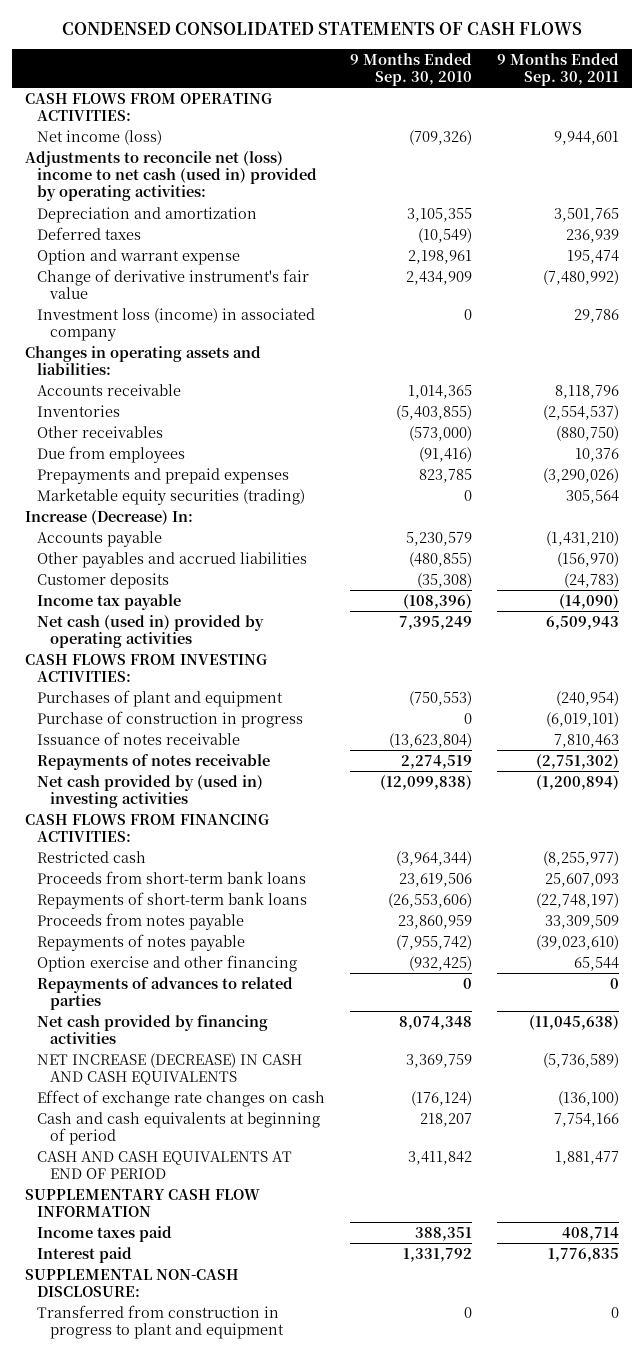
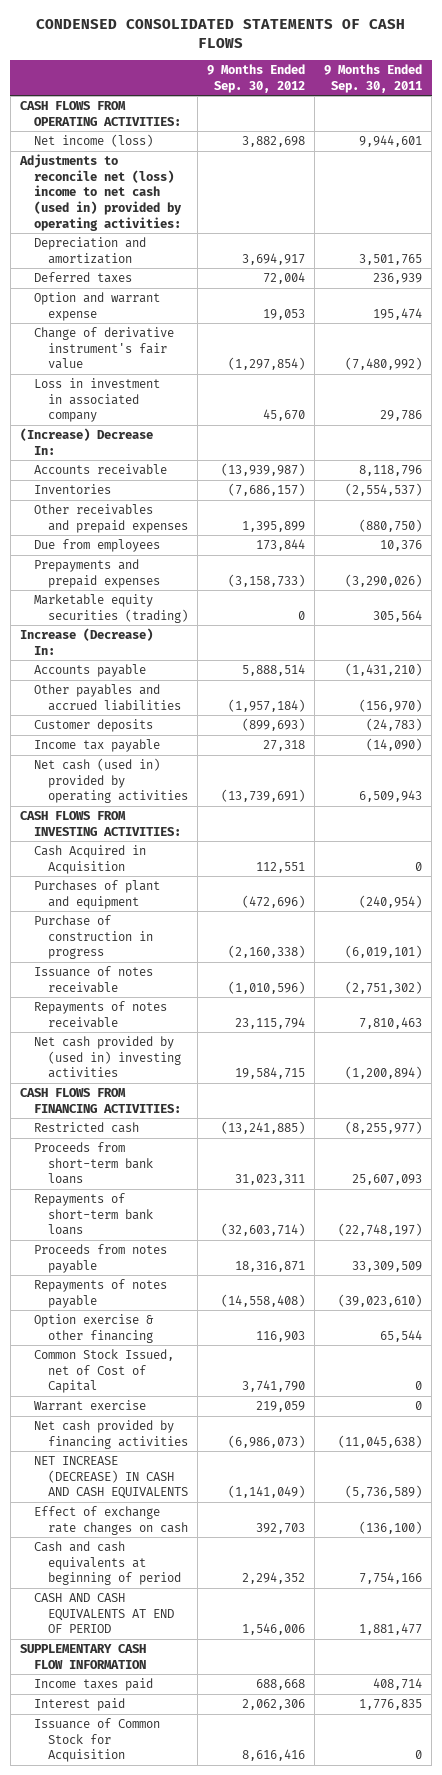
- | 9 Months Ended Sep. 30, 2010 | 9 Months Ended Sep. 30, 2011
+ | 9 Months Ended Sep. 30, 2012 | 9 Months Ended Sep. 30, 2011
- Investment loss (income) in associated company | 0 | 29,786
- Changes in operating assets and liabilities:
+ Loss in investment in associated company | 45,670 | 29,786
+ (Increase) Decrease In:
- Other receivables | (573,000) | (880,750)
+ Other receivables and prepaid expenses | 1,395,899 | (880,750)
+ Cash Acquired in Acquisition | 112,551 | 0
- Issuance of notes receivable | (13,623,804) | 7,810,463
- Repayments of notes receivable | 2,274,519 | (2,751,302)
+ Issuance of notes receivable | (1,010,596) | (2,751,302)
+ Repayments of notes receivable | 23,115,794 | 7,810,463
- Option exercise and other financing | (932,425) | 65,544
- Repayments of advances to related parties | 0 | 0
+ Option exercise & other financing | 116,903 | 65,544
+ Common Stock Issued, net of Cost of Capital | 3,741,790 | 0
+ Warrant exercise | 219,059 | 0
- SUPPLEMENTAL NON-CASH DISCLOSURE:
- Transferred from construction in progress to plant and equipment | 0 | 0
+ Issuance of Common Stock for Acquisition | 8,616,416 | 0

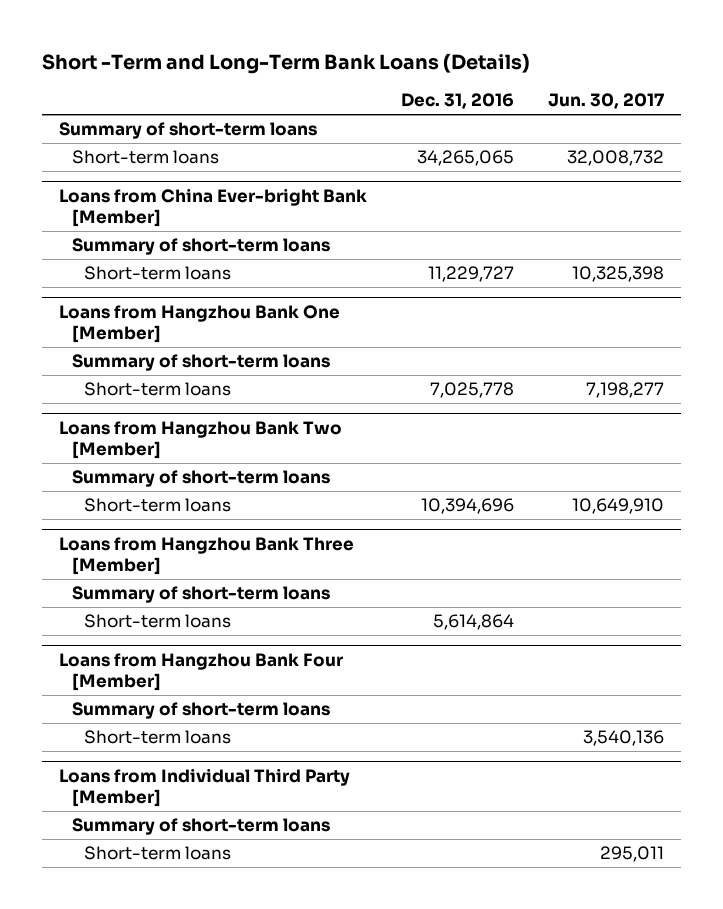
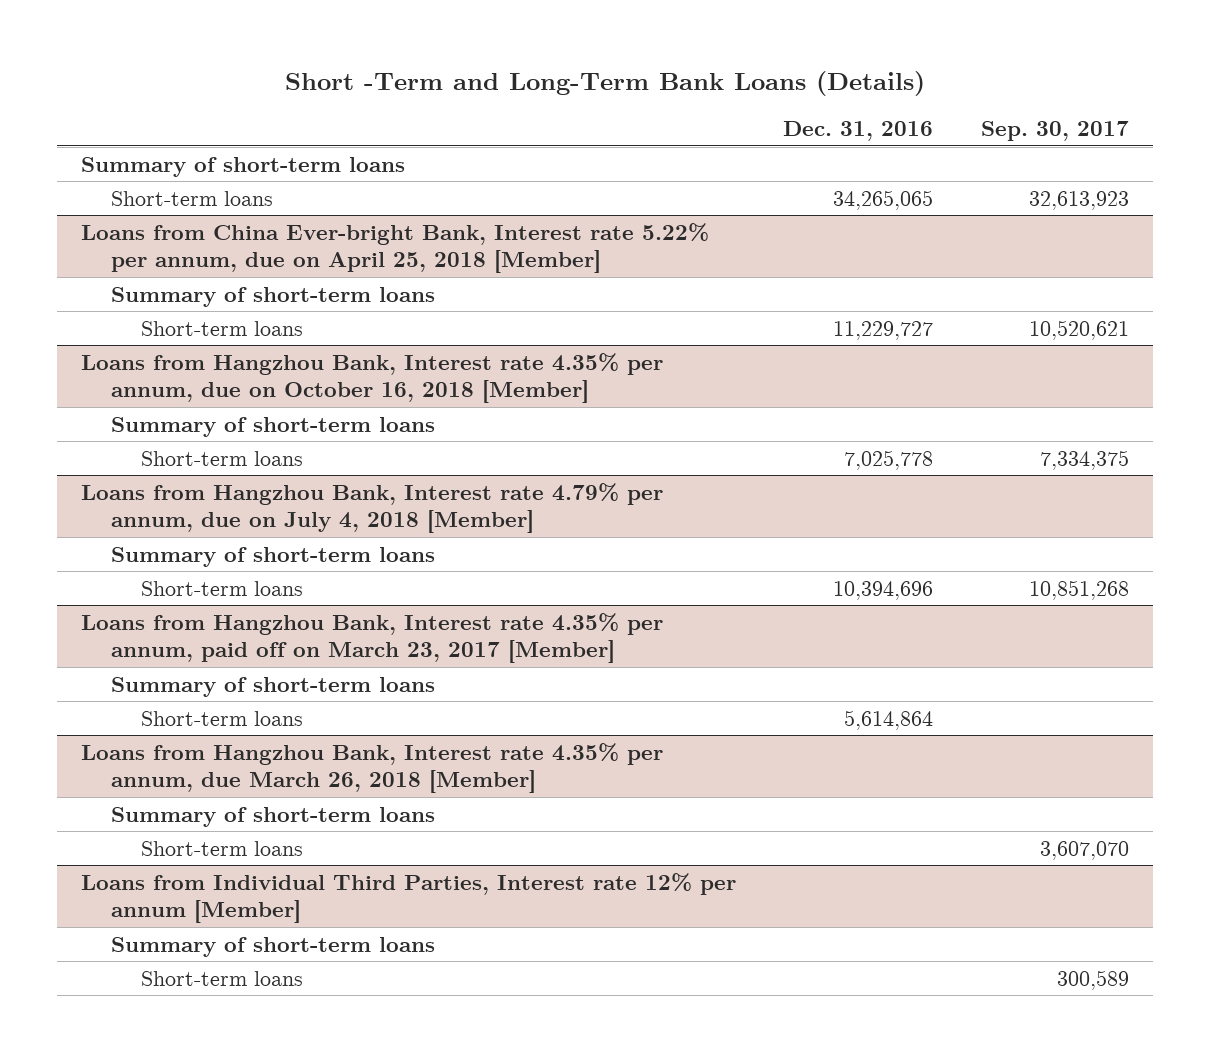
- | Dec. 31, 2016 | Jun. 30, 2017
+ | Dec. 31, 2016 | Sep. 30, 2017
- Loans from China Ever-bright Bank [Member]
+ Loans from China Ever-bright Bank, Interest rate 5.22% per annum, due on April 25, 2018 [Member]
- Loans from Hangzhou Bank One [Member]
+ Loans from Hangzhou Bank, Interest rate 4.35% per annum, due on October 16, 2018 [Member]
- Loans from Hangzhou Bank Two [Member]
+ Loans from Hangzhou Bank, Interest rate 4.79% per annum, due on July 4, 2018 [Member]
- Loans from Hangzhou Bank Three [Member]
+ Loans from Hangzhou Bank, Interest rate 4.35% per annum, paid off on March 23, 2017 [Member]
- Loans from Hangzhou Bank Four [Member]
+ Loans from Hangzhou Bank, Interest rate 4.35% per annum, due March 26, 2018 [Member]
- Loans from Individual Third Party [Member]
+ Loans from Individual Third Parties, Interest rate 12% per annum [Member]

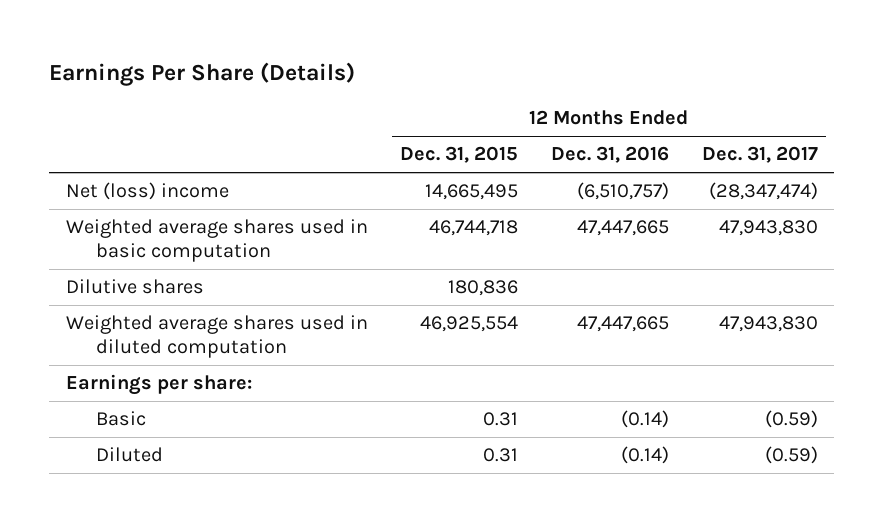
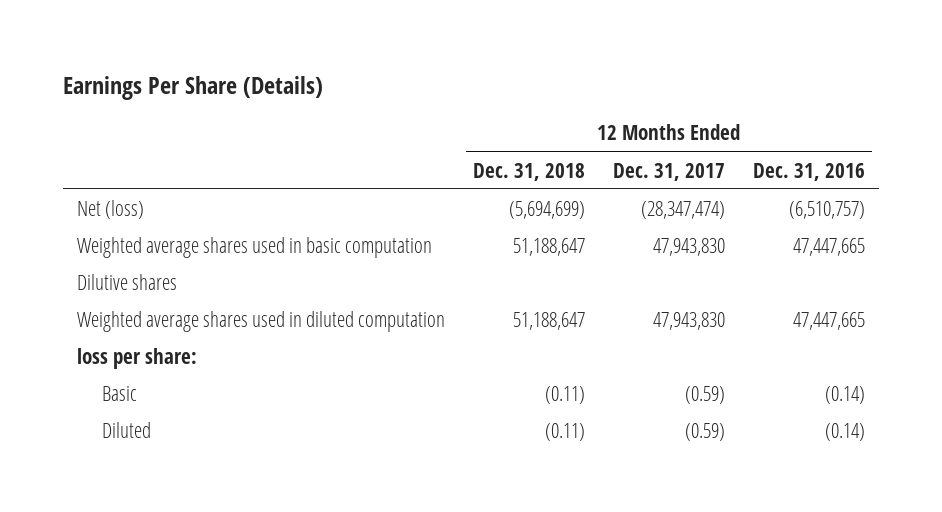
- | 12 Months Ended Dec. 31, 2015 | 12 Months Ended Dec. 31, 2016 | 12 Months Ended Dec. 31, 2017
+ | 12 Months Ended Dec. 31, 2018 | 12 Months Ended Dec. 31, 2017 | 12 Months Ended Dec. 31, 2016
- Net (loss) income | 14,665,495 | (6,510,757) | (28,347,474)
+ Net (loss) | (5,694,699) | (28,347,474) | (6,510,757)
- Earnings per share:
+ loss per share:

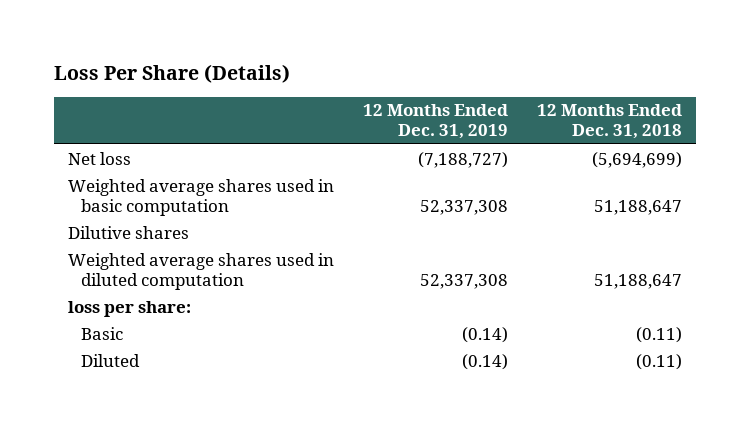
- Earnings Per Share (Details)
+ Loss Per Share (Details)
- | 12 Months Ended Dec. 31, 2018 | 12 Months Ended Dec. 31, 2017 | 12 Months Ended Dec. 31, 2016
+ | 12 Months Ended Dec. 31, 2019 | 12 Months Ended Dec. 31, 2018
- Net (loss) | (5,694,699) | (28,347,474) | (6,510,757)
+ Net loss | (7,188,727) | (5,694,699)

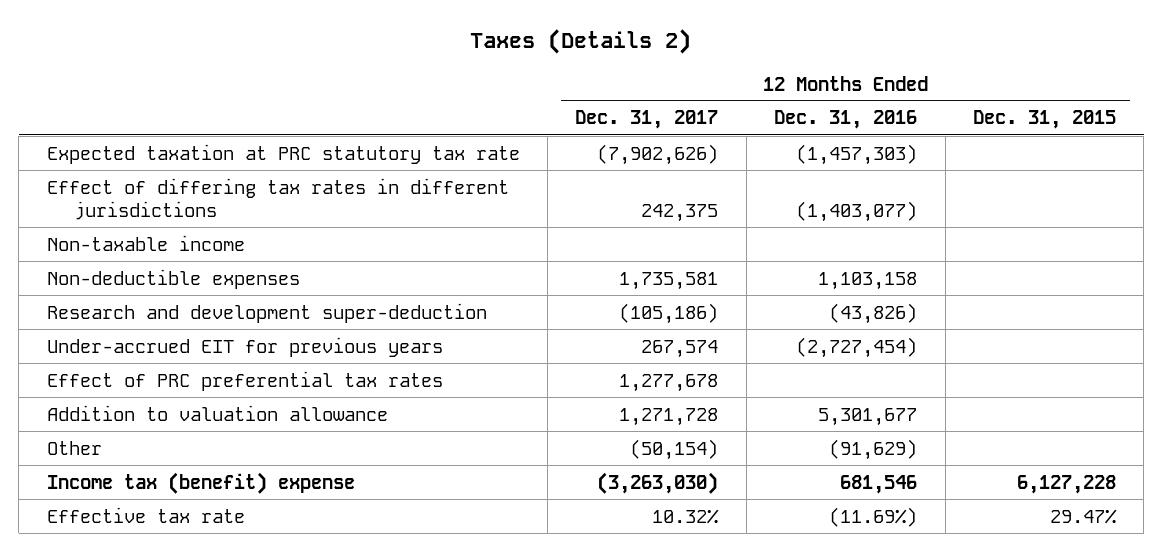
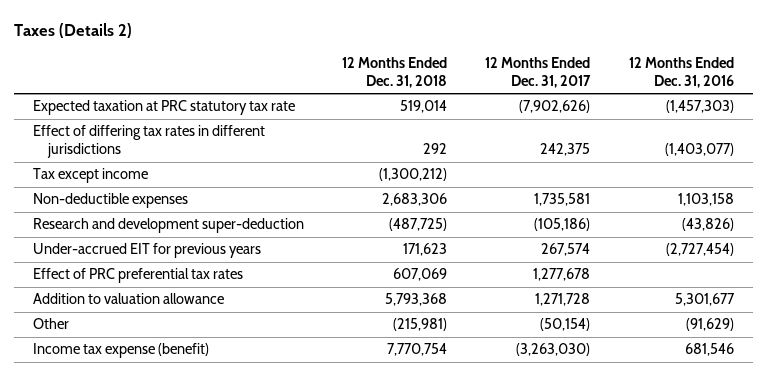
- | 12 Months Ended Dec. 31, 2017 | 12 Months Ended Dec. 31, 2016 | 12 Months Ended Dec. 31, 2015
+ | 12 Months Ended Dec. 31, 2018 | 12 Months Ended Dec. 31, 2017 | 12 Months Ended Dec. 31, 2016
- Non-taxable income
+ Tax except income | (1,300,212) | |
- Income tax (benefit) expense | (3,263,030) | 681,546 | 6,127,228
- Effective tax rate | 10.32% | (11.69%) | 29.47%
+ Income tax expense (benefit) | 7,770,754 | (3,263,030) | 681,546

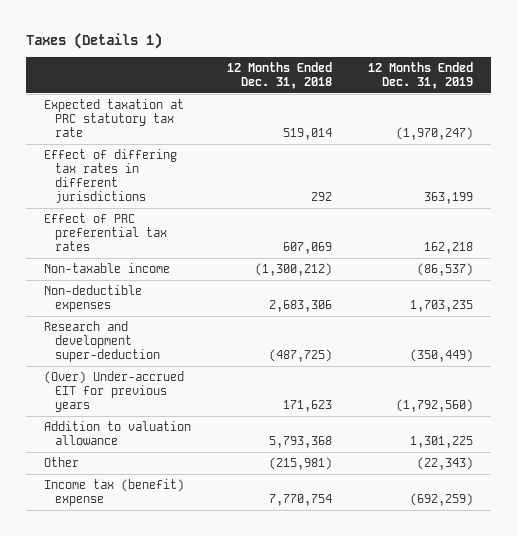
- Taxes (Details 2)
+ Taxes (Details 1)
- | 12 Months Ended Dec. 31, 2018 | 12 Months Ended Dec. 31, 2017 | 12 Months Ended Dec. 31, 2016
+ | 12 Months Ended Dec. 31, 2018 | 12 Months Ended Dec. 31, 2019
- Tax except income | (1,300,212) | |
moved up: Effect of PRC preferential tax rates | 607,069 | 162,218
+ Non-taxable income | (1,300,212) | (86,537)
- Under-accrued EIT for previous years | 171,623 | 267,574 | (2,727,454)
+ (Over) Under-accrued EIT for previous years | 171,623 | (1,792,560)
- Income tax expense (benefit) | 7,770,754 | (3,263,030) | 681,546
+ Income tax (benefit) expense | 7,770,754 | (692,259)

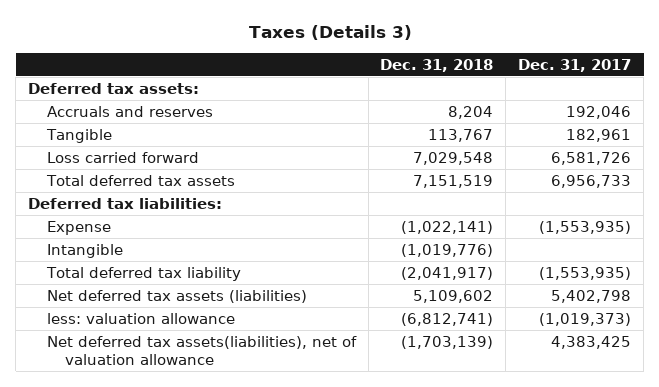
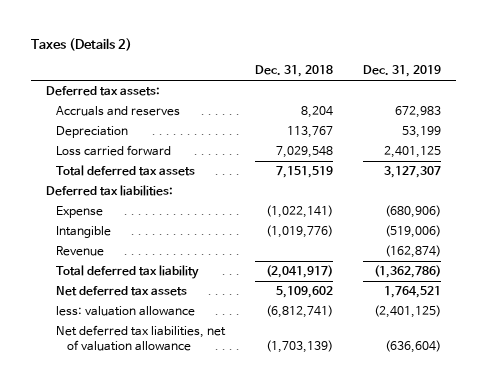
- Taxes (Details 3)
+ Taxes (Details 2)
- | Dec. 31, 2018 | Dec. 31, 2017
+ | Dec. 31, 2018 | Dec. 31, 2019
- Tangible | 113,767 | 182,961
+ Depreciation | 113,767 | 53,199
+ Revenue | | (162,874)
- Net deferred tax assets (liabilities) | 5,109,602 | 5,402,798
+ Net deferred tax assets | 5,109,602 | 1,764,521
- Net deferred tax assets(liabilities), net of valuation allowance | (1,703,139) | 4,383,425
+ Net deferred tax liabilities, net of valuation allowance | (1,703,139) | (636,604)

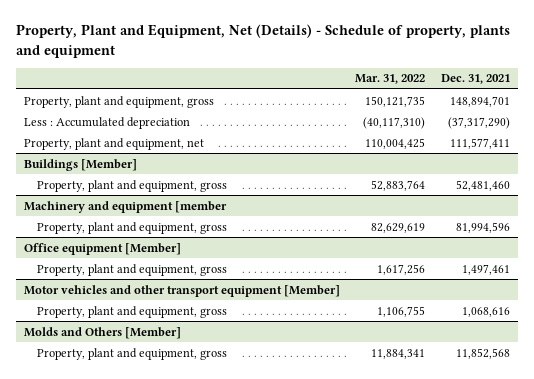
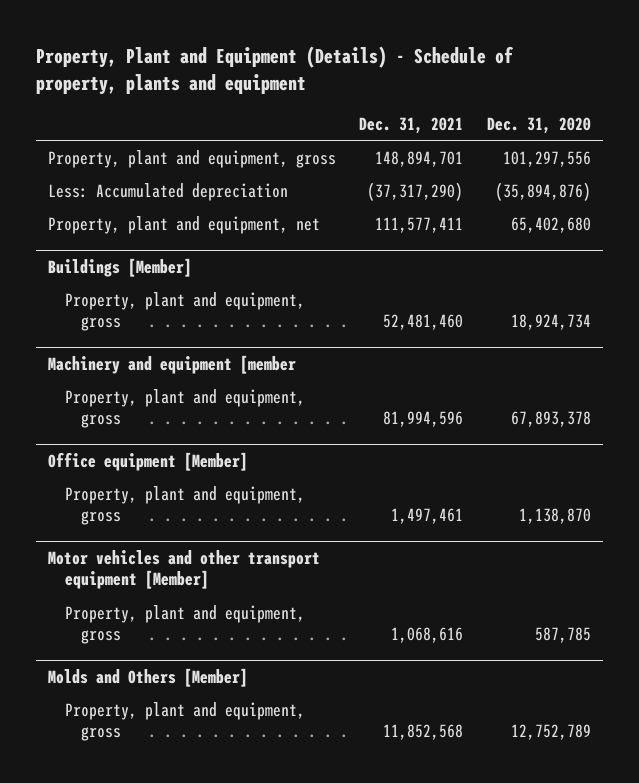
- Property, Plant and Equipment, Net (Details) - Schedule of property, plants and equipment
+ Property, Plant and Equipment (Details) - Schedule of property, plants and equipment
- | Mar. 31, 2022 | Dec. 31, 2021
+ | Dec. 31, 2021 | Dec. 31, 2020
- Less : Accumulated depreciation | (40,117,310) | (37,317,290)
+ Less: Accumulated depreciation | (37,317,290) | (35,894,876)

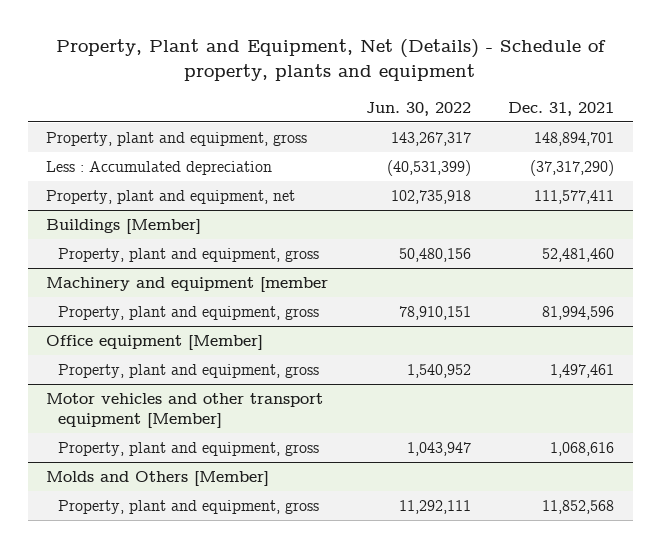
- Property, Plant and Equipment (Details) - Schedule of property, plants and equipment
+ Property, Plant and Equipment, Net (Details) - Schedule of property, plants and equipment
- | Dec. 31, 2021 | Dec. 31, 2020
+ | Jun. 30, 2022 | Dec. 31, 2021
- Less: Accumulated depreciation | (37,317,290) | (35,894,876)
+ Less : Accumulated depreciation | (40,531,399) | (37,317,290)

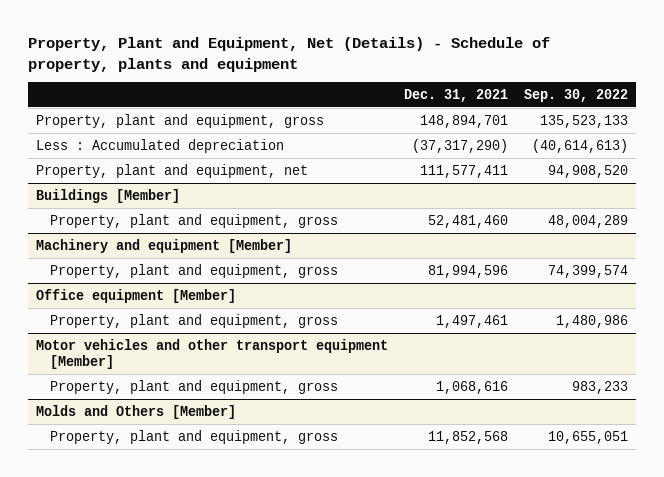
- | Jun. 30, 2022 | Dec. 31, 2021
+ | Dec. 31, 2021 | Sep. 30, 2022
- Machinery and equipment [member
+ Machinery and equipment [Member]

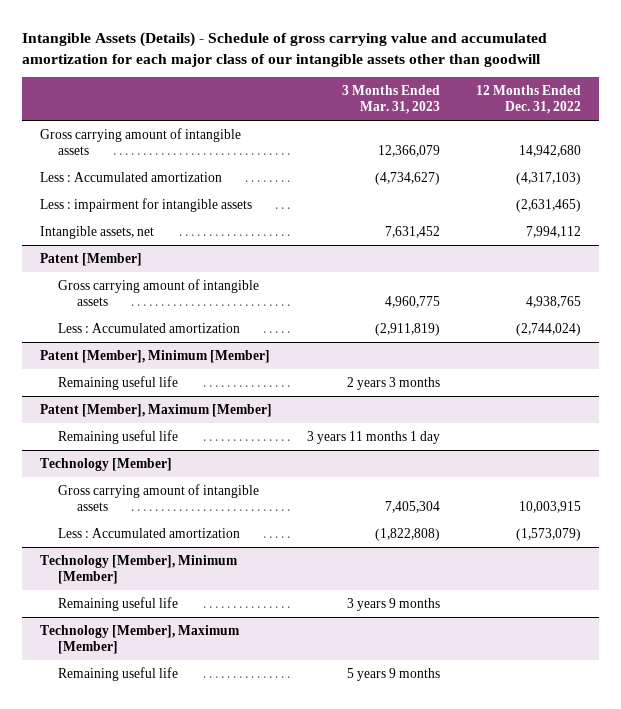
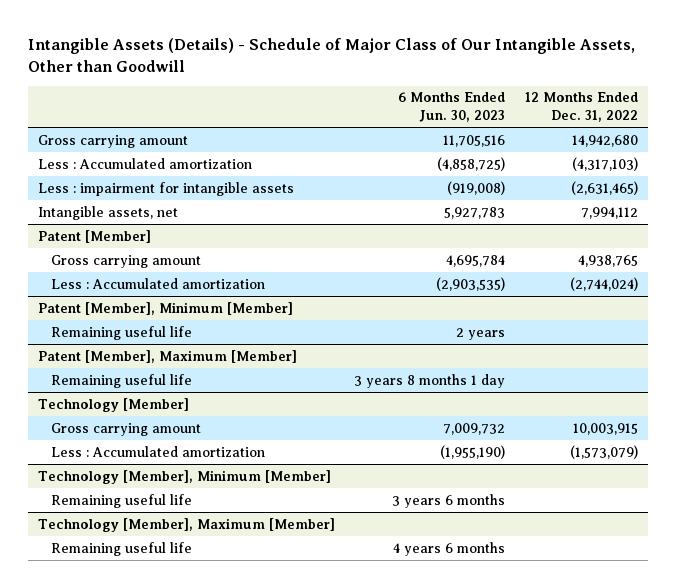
- Intangible Assets (Details) - Schedule of gross carrying value and accumulated amortization for each major class of our intangible assets other than goodwill
+ Intangible Assets (Details) - Schedule of Major Class of Our Intangible Assets, Other than Goodwill
- | 3 Months Ended Mar. 31, 2023 | 12 Months Ended Dec. 31, 2022
+ | 6 Months Ended Jun. 30, 2023 | 12 Months Ended Dec. 31, 2022
- Gross carrying amount of intangible assets | 12,366,079 | 14,942,680
+ Gross carrying amount | 11,705,516 | 14,942,680
@ Patent [Member]
- Gross carrying amount of intangible assets | 4,960,775 | 4,938,765
+ Gross carrying amount | 4,695,784 | 4,938,765
@ Technology [Member]
- Gross carrying amount of intangible assets | 7,405,304 | 10,003,915
+ Gross carrying amount | 7,009,732 | 10,003,915

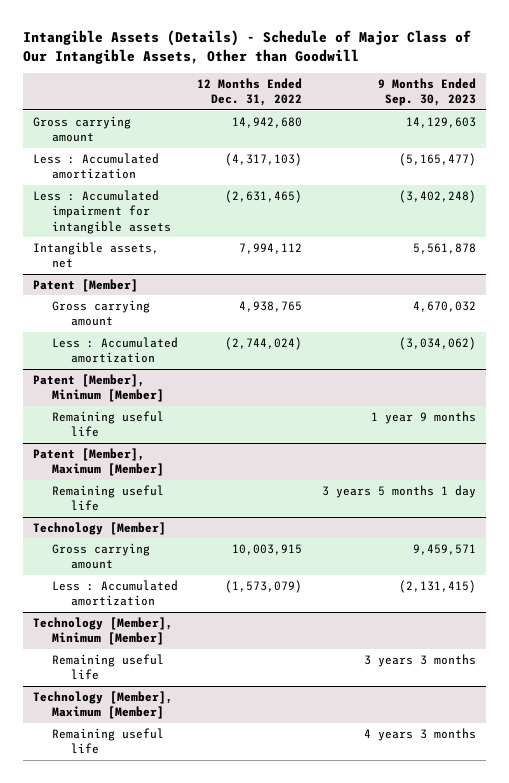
- | 6 Months Ended Jun. 30, 2023 | 12 Months Ended Dec. 31, 2022
+ | 12 Months Ended Dec. 31, 2022 | 9 Months Ended Sep. 30, 2023
- Less : impairment for intangible assets | (919,008) | (2,631,465)
+ Less : Accumulated impairment for intangible assets | (2,631,465) | (3,402,248)

